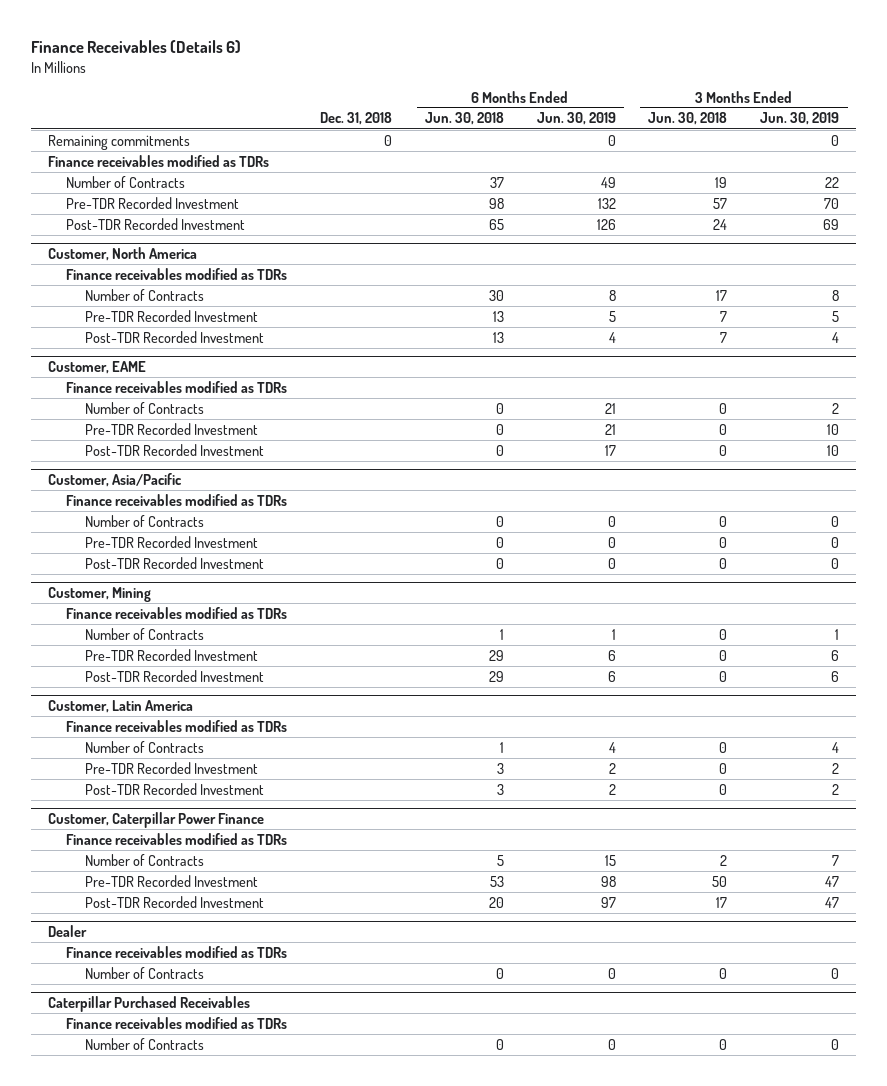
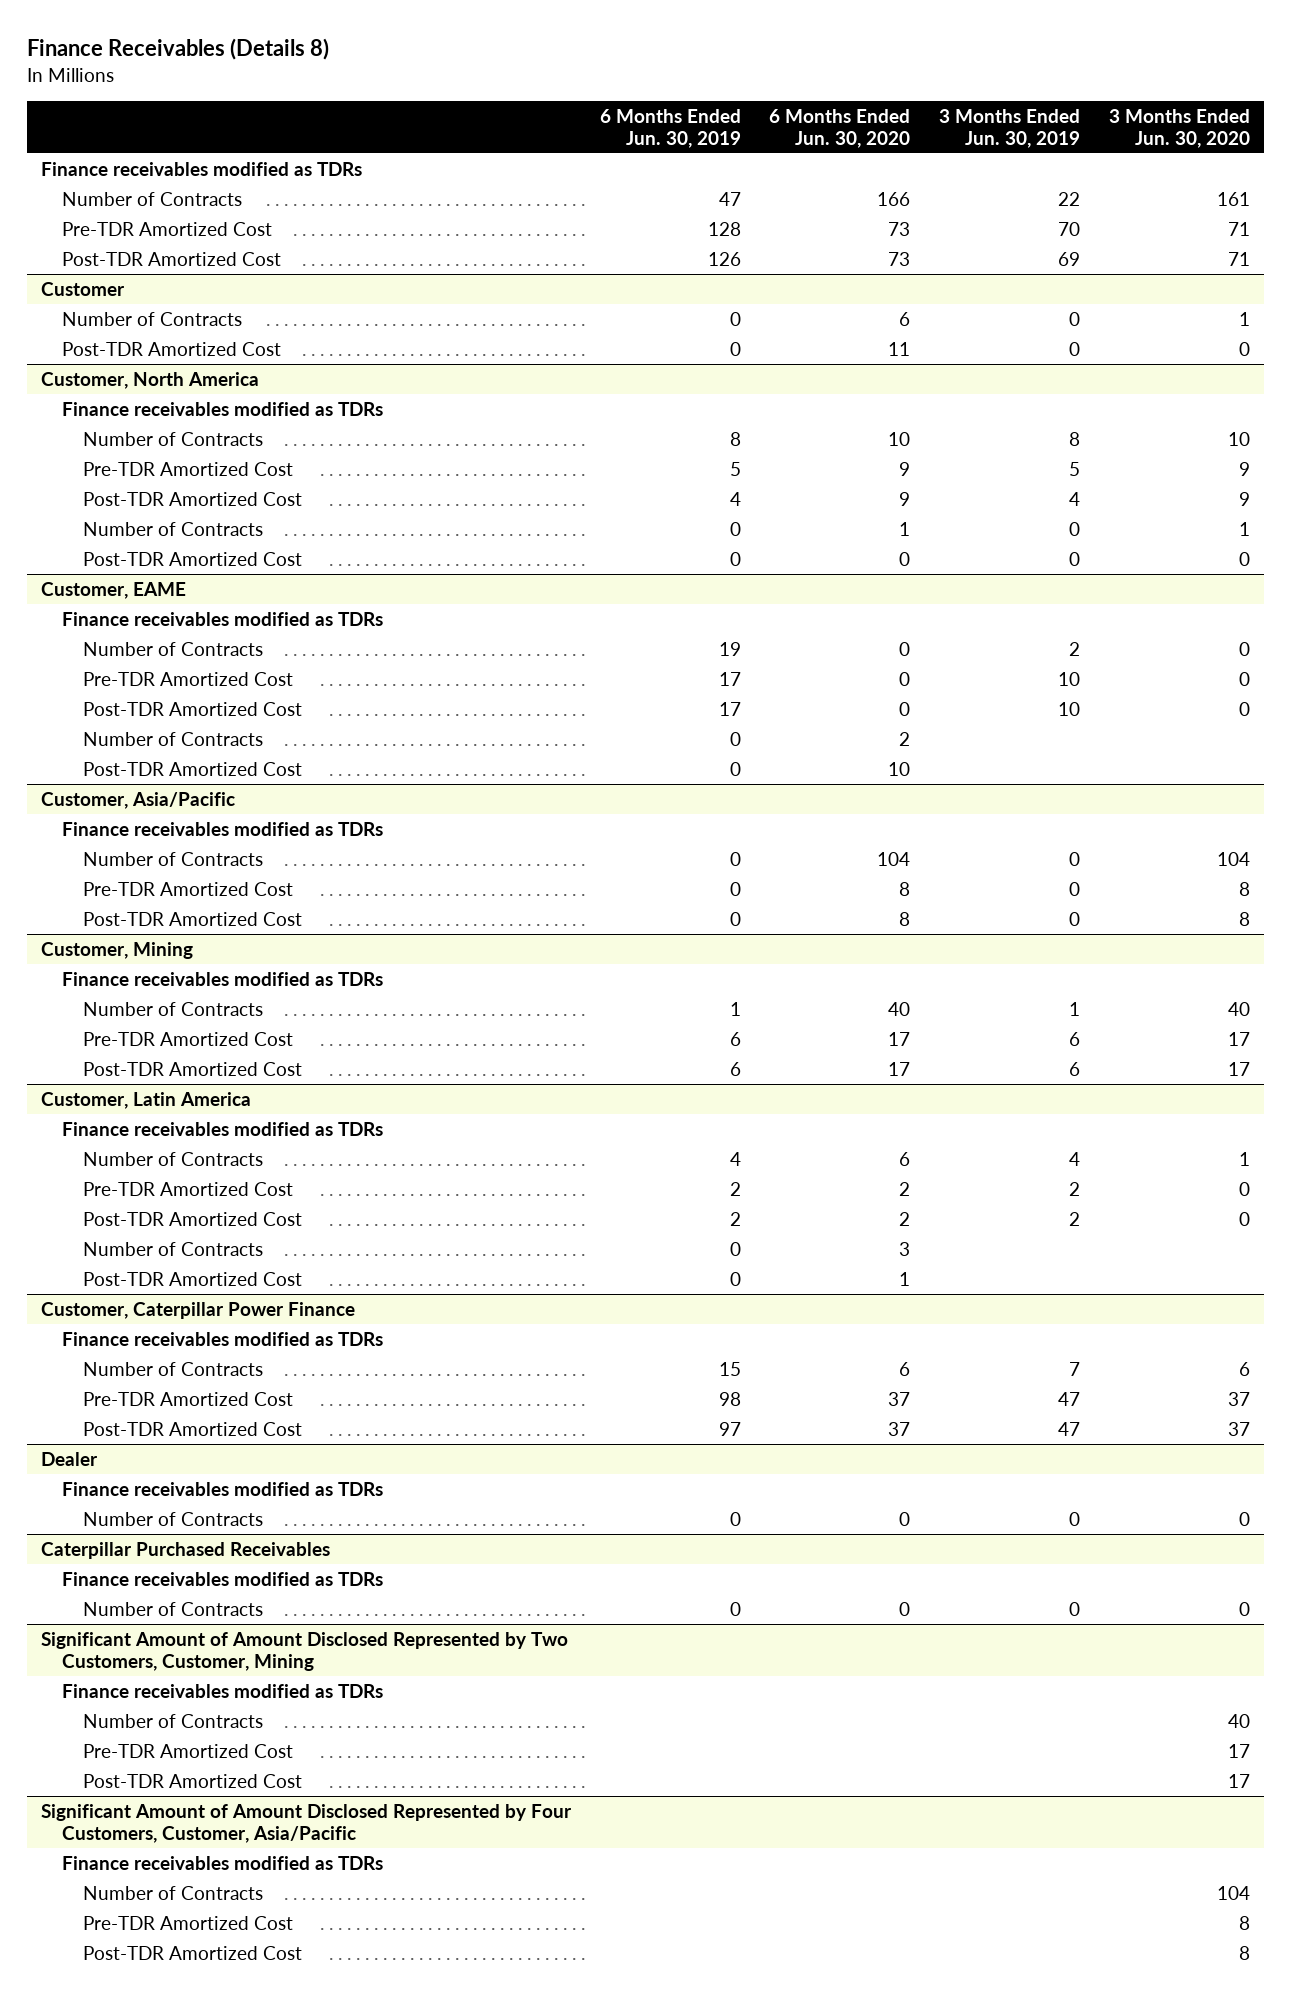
- Finance Receivables (Details 6)
+ Finance Receivables (Details 8)
- | Dec. 31, 2018 | 6 Months Ended Jun. 30, 2018 | 6 Months Ended Jun. 30, 2019 | 3 Months Ended Jun. 30, 2018 | 3 Months Ended Jun. 30, 2019
+ | 6 Months Ended Jun. 30, 2019 | 6 Months Ended Jun. 30, 2020 | 3 Months Ended Jun. 30, 2019 | 3 Months Ended Jun. 30, 2020
- Remaining commitments | 0 | | 0 | | 0
- Number of Contracts | | 37 | 49 | 19 | 22
- Pre-TDR Recorded Investment | | 98 | 132 | 57 | 70
- Post-TDR Recorded Investment | | 65 | 126 | 24 | 69
+ Number of Contracts | 47 | 166 | 22 | 161
+ Pre-TDR Amortized Cost | 128 | 73 | 70 | 71
+ Post-TDR Amortized Cost | 126 | 73 | 69 | 71
+ Customer
+ Number of Contracts | 0 | 6 | 0 | 1
+ Post-TDR Amortized Cost | 0 | 11 | 0 | 0
@ Customer, North America
- Pre-TDR Recorded Investment | | 13 | 5 | 7 | 5
- Post-TDR Recorded Investment | | 13 | 4 | 7 | 4
+ Pre-TDR Amortized Cost | 5 | 9 | 5 | 9
+ Post-TDR Amortized Cost | 4 | 9 | 4 | 9
+ Number of Contracts | 0 | 1 | 0 | 1
+ Post-TDR Amortized Cost | 0 | 0 | 0 | 0
@ Customer, EAME
- Number of Contracts | | 0 | 21 | 0 | 2
- Pre-TDR Recorded Investment | | 0 | 21 | 0 | 10
- Post-TDR Recorded Investment | | 0 | 17 | 0 | 10
+ Number of Contracts | 19 | 0 | 2 | 0
+ Pre-TDR Amortized Cost | 17 | 0 | 10 | 0
+ Post-TDR Amortized Cost | 17 | 0 | 10 | 0
+ Number of Contracts | 0 | 2 | |
+ Post-TDR Amortized Cost | 0 | 10 | |
@ Customer, Asia/Pacific
- Pre-TDR Recorded Investment | | 0 | 0 | 0 | 0
- Post-TDR Recorded Investment | | 0 | 0 | 0 | 0
+ Pre-TDR Amortized Cost | 0 | 8 | 0 | 8
+ Post-TDR Amortized Cost | 0 | 8 | 0 | 8
@ Customer, Mining
- Pre-TDR Recorded Investment | | 29 | 6 | 0 | 6
- Post-TDR Recorded Investment | | 29 | 6 | 0 | 6
+ Pre-TDR Amortized Cost | 6 | 17 | 6 | 17
+ Post-TDR Amortized Cost | 6 | 17 | 6 | 17
@ Customer, Latin America
- Pre-TDR Recorded Investment | | 3 | 2 | 0 | 2
- Post-TDR Recorded Investment | | 3 | 2 | 0 | 2
+ Pre-TDR Amortized Cost | 2 | 2 | 2 | 0
+ Post-TDR Amortized Cost | 2 | 2 | 2 | 0
+ Number of Contracts | 0 | 3 | |
+ Post-TDR Amortized Cost | 0 | 1 | |
@ Customer, Caterpillar Power Finance
- Pre-TDR Recorded Investment | | 53 | 98 | 50 | 47
- Post-TDR Recorded Investment | | 20 | 97 | 17 | 47
+ Pre-TDR Amortized Cost | 98 | 37 | 47 | 37
+ Post-TDR Amortized Cost | 97 | 37 | 47 | 37
+ Significant Amount of Amount Disclosed Represented by Two Customers, Customer, Mining
+ Finance receivables modified as TDRs
+ Number of Contracts | | | | 40
+ Pre-TDR Amortized Cost | | | | 17
+ Post-TDR Amortized Cost | | | | 17
+ Significant Amount of Amount Disclosed Represented by Four Customers, Customer, Asia/Pacific
+ Finance receivables modified as TDRs
+ Number of Contracts | | | | 104
+ Pre-TDR Amortized Cost | | | | 8
+ Post-TDR Amortized Cost | | | | 8

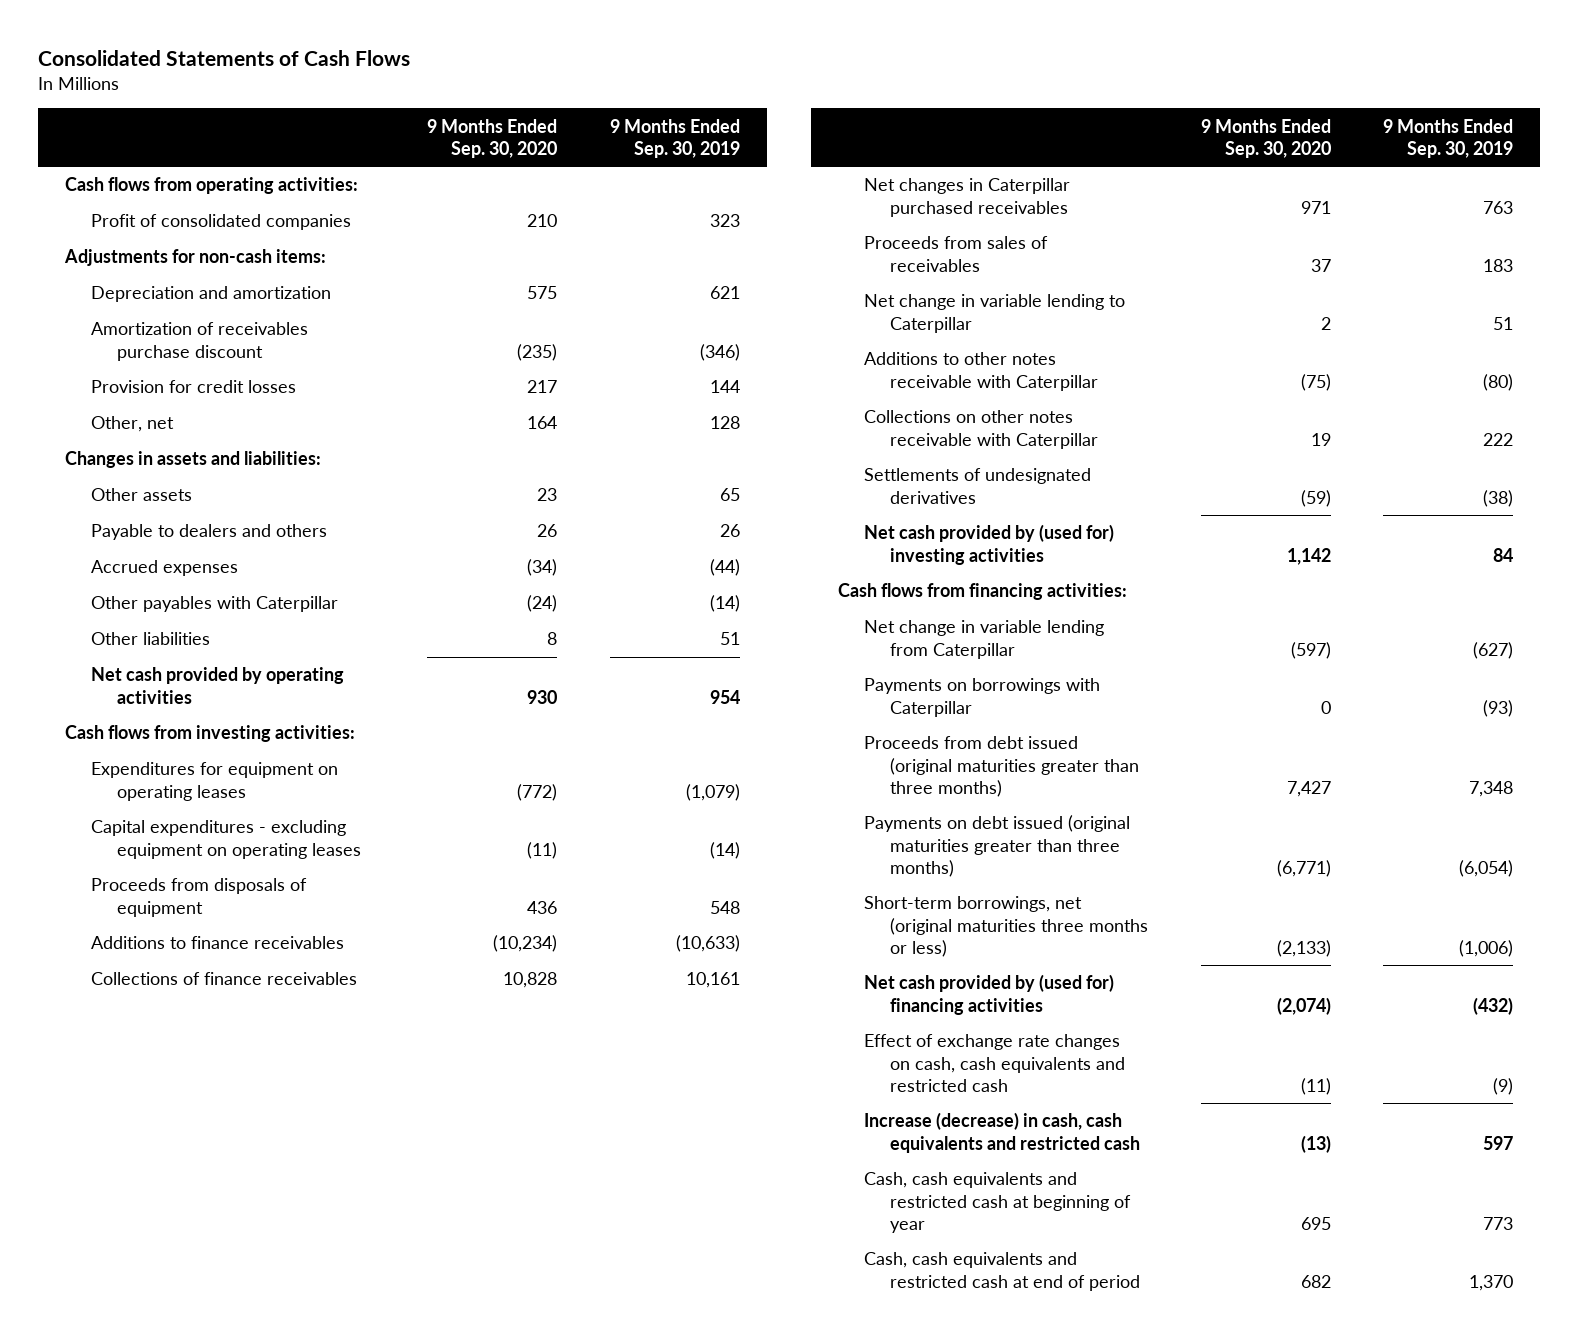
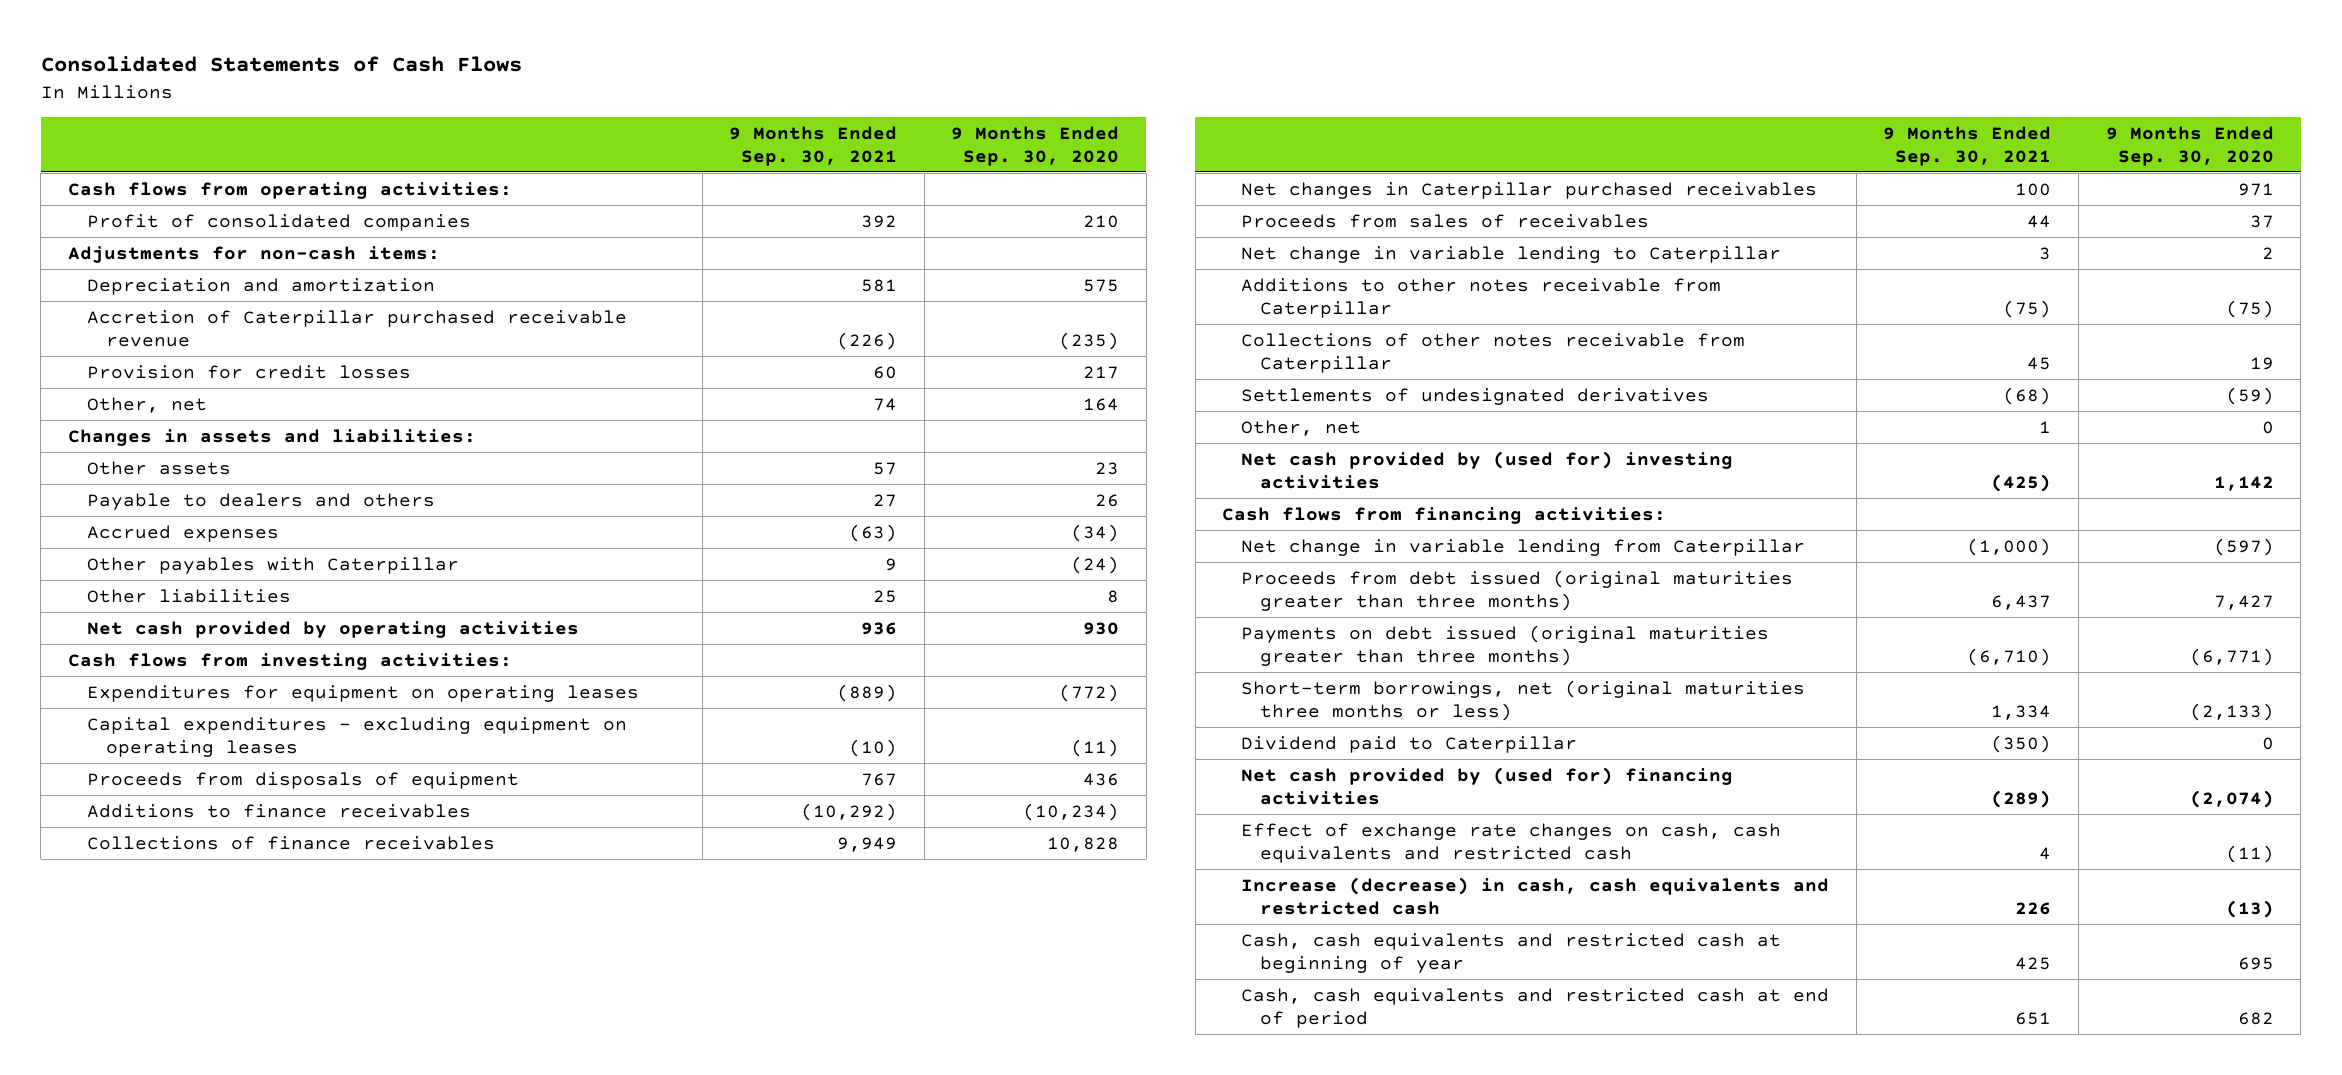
- | 9 Months Ended Sep. 30, 2020 | 9 Months Ended Sep. 30, 2019
+ | 9 Months Ended Sep. 30, 2021 | 9 Months Ended Sep. 30, 2020
- Amortization of receivables purchase discount | (235) | (346)
+ Accretion of Caterpillar purchased receivable revenue | (226) | (235)
- Additions to other notes receivable with Caterpillar | (75) | (80)
- Collections on other notes receivable with Caterpillar | 19 | 222
+ Additions to other notes receivable from Caterpillar | (75) | (75)
+ Collections of other notes receivable from Caterpillar | 45 | 19
+ Other, net | 1 | 0
- Payments on borrowings with Caterpillar | 0 | (93)
+ Dividend paid to Caterpillar | (350) | 0

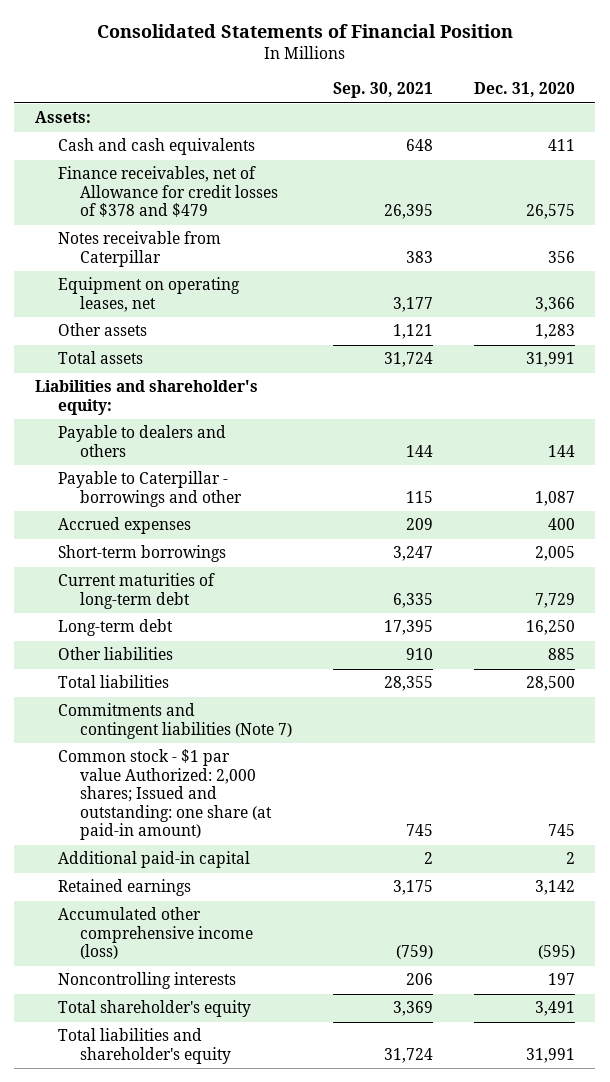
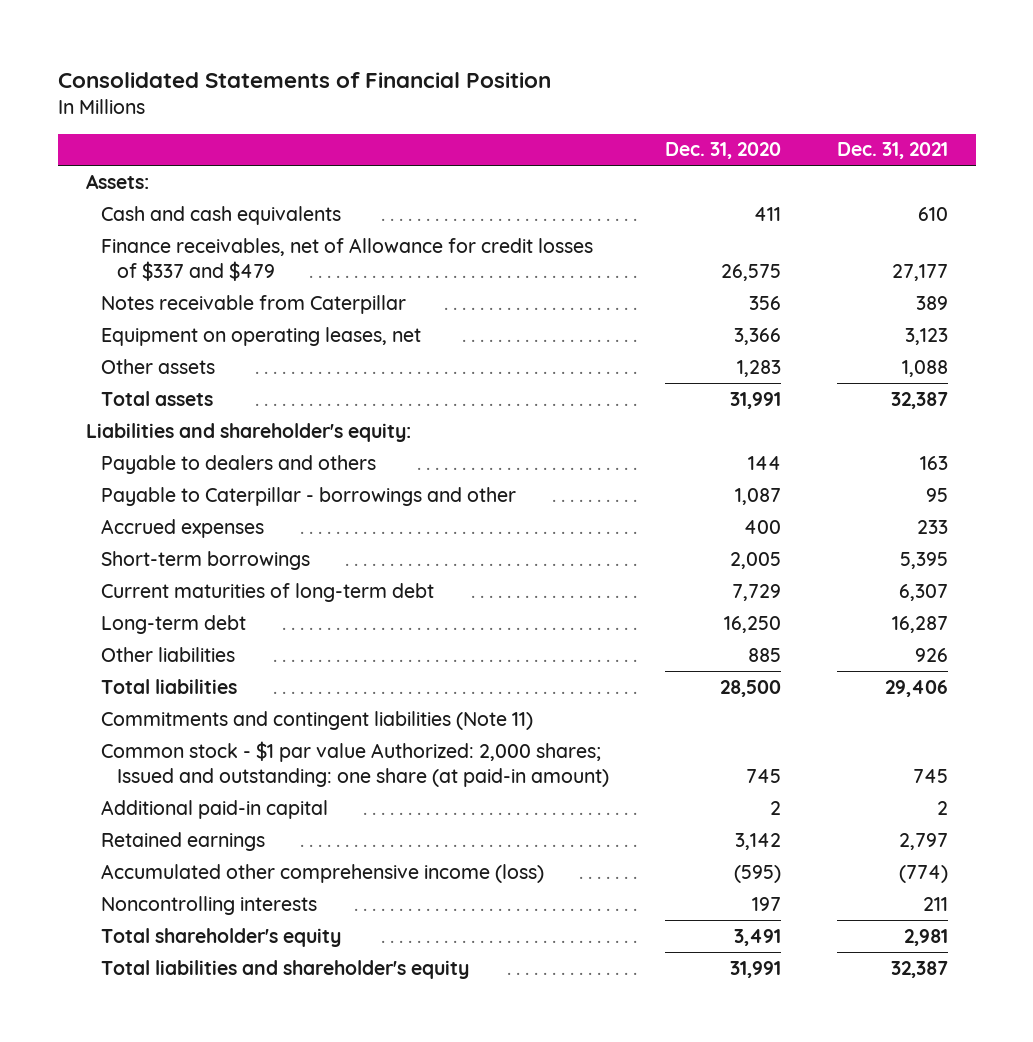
- | Sep. 30, 2021 | Dec. 31, 2020
+ | Dec. 31, 2020 | Dec. 31, 2021
- Finance receivables, net of Allowance for credit losses of $378 and $479 | 26,395 | 26,575
+ Finance receivables, net of Allowance for credit losses of $337 and $479 | 26,575 | 27,177
- Commitments and contingent liabilities (Note 7)
+ Commitments and contingent liabilities (Note 11)

